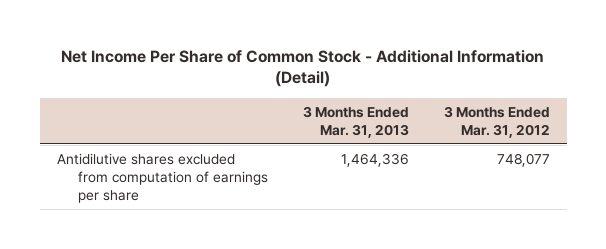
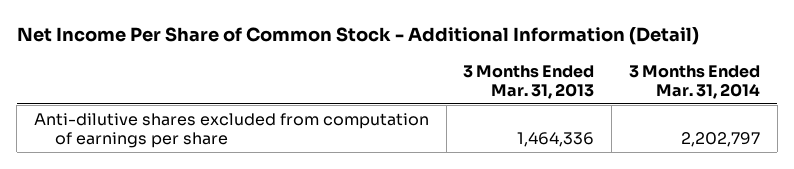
- | 3 Months Ended Mar. 31, 2013 | 3 Months Ended Mar. 31, 2012
+ | 3 Months Ended Mar. 31, 2013 | 3 Months Ended Mar. 31, 2014
- Antidilutive shares excluded from computation of earnings per share | 1,464,336 | 748,077
+ Anti-dilutive shares excluded from computation of earnings per share | 1,464,336 | 2,202,797

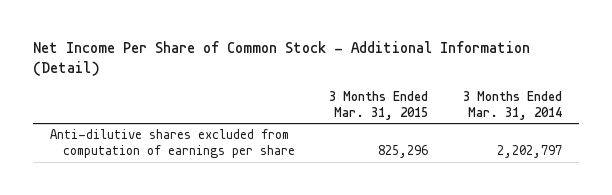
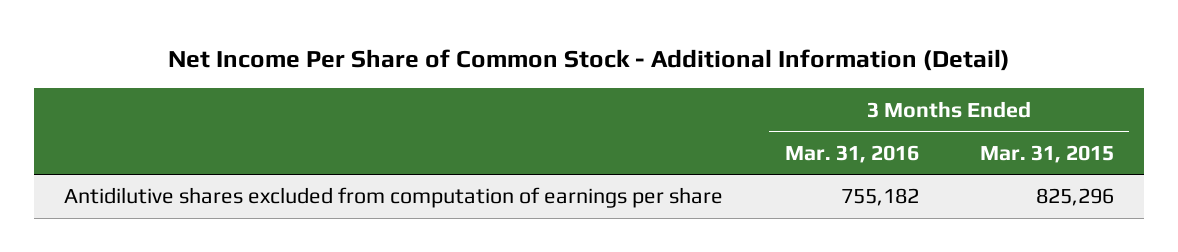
- | 3 Months Ended Mar. 31, 2015 | 3 Months Ended Mar. 31, 2014
+ | 3 Months Ended Mar. 31, 2016 | 3 Months Ended Mar. 31, 2015
- Anti-dilutive shares excluded from computation of earnings per share | 825,296 | 2,202,797
+ Antidilutive shares excluded from computation of earnings per share | 755,182 | 825,296

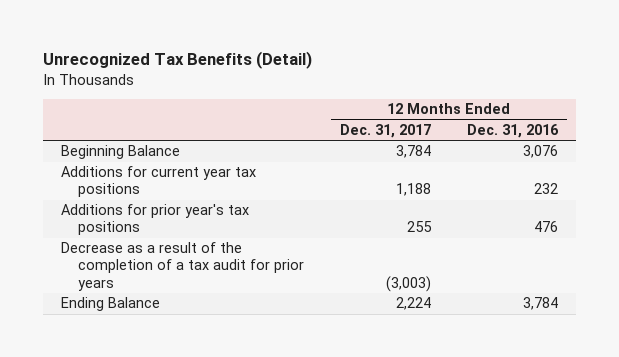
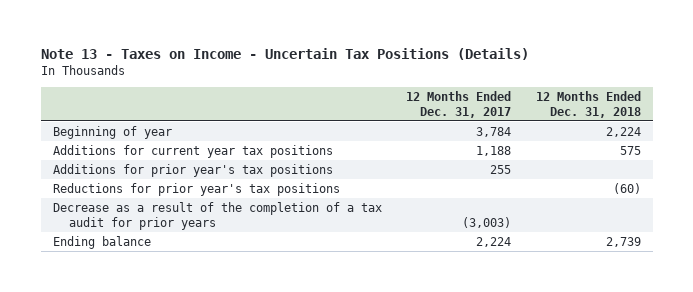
- Unrecognized Tax Benefits (Detail)
+ Note 13 - Taxes on Income - Uncertain Tax Positions (Details)
- | 12 Months Ended Dec. 31, 2017 | 12 Months Ended Dec. 31, 2016
+ | 12 Months Ended Dec. 31, 2017 | 12 Months Ended Dec. 31, 2018
- Beginning Balance | 3,784 | 3,076
+ Beginning of year | 3,784 | 2,224
+ Reductions for prior year's tax positions | | (60)
- Ending Balance | 2,224 | 3,784
+ Ending balance | 2,224 | 2,739

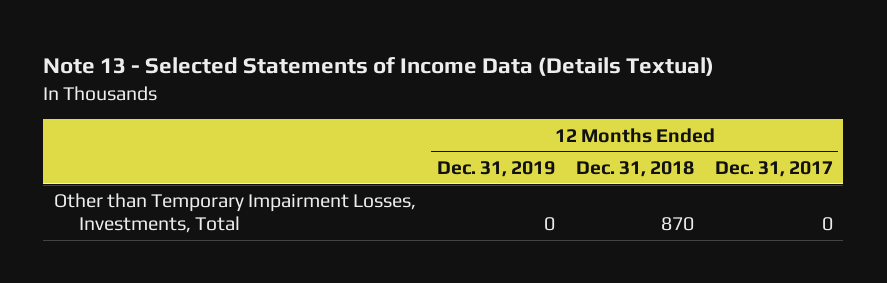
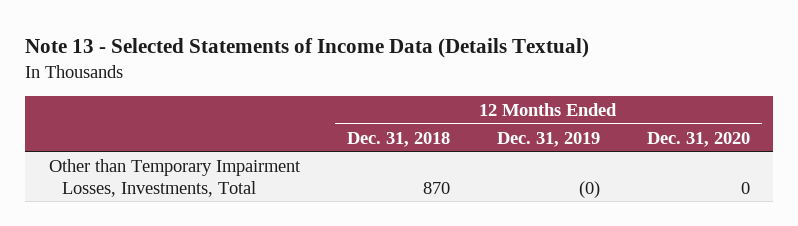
- | 12 Months Ended Dec. 31, 2019 | 12 Months Ended Dec. 31, 2018 | 12 Months Ended Dec. 31, 2017
+ | 12 Months Ended Dec. 31, 2018 | 12 Months Ended Dec. 31, 2019 | 12 Months Ended Dec. 31, 2020
- Other than Temporary Impairment Losses, Investments, Total | 0 | 870 | 0
+ Other than Temporary Impairment Losses, Investments, Total | 870 | (0) | 0

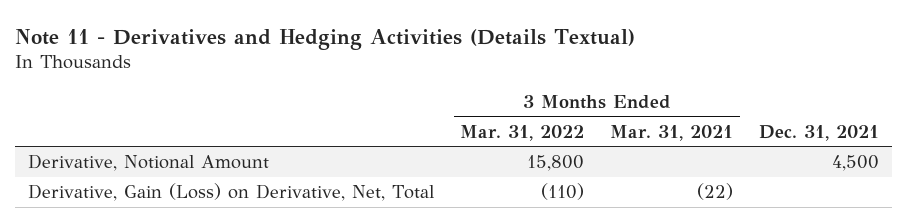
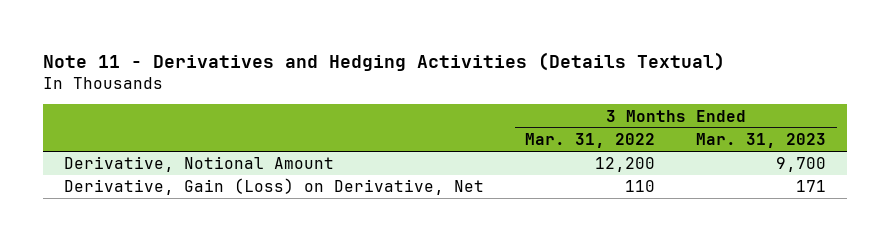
- | 3 Months Ended Mar. 31, 2022 | 3 Months Ended Mar. 31, 2021 | Dec. 31, 2021
+ | 3 Months Ended Mar. 31, 2022 | 3 Months Ended Mar. 31, 2023
- Derivative, Notional Amount | 15,800 | | 4,500
- Derivative, Gain (Loss) on Derivative, Net, Total | (110) | (22) |
+ Derivative, Notional Amount | 12,200 | 9,700
+ Derivative, Gain (Loss) on Derivative, Net | 110 | 171

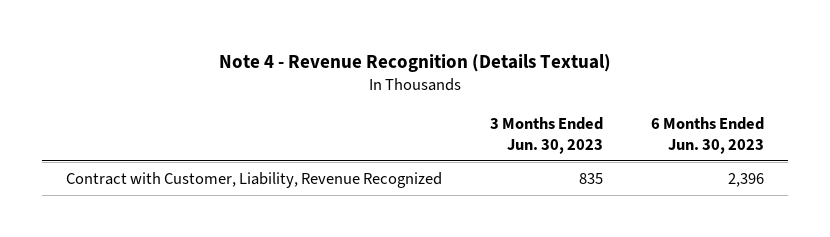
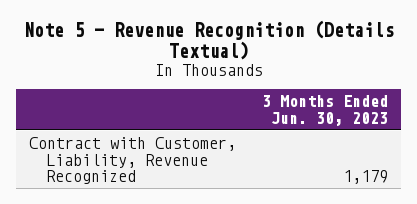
- Note 4 - Revenue Recognition (Details Textual)
+ Note 5 - Revenue Recognition (Details Textual)
- | 3 Months Ended Jun. 30, 2023 | 6 Months Ended Jun. 30, 2023
+ | 3 Months Ended Jun. 30, 2023
- Contract with Customer, Liability, Revenue Recognized | 835 | 2,396
+ Contract with Customer, Liability, Revenue Recognized | 1,179

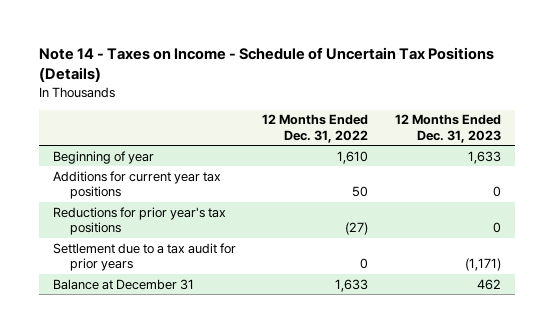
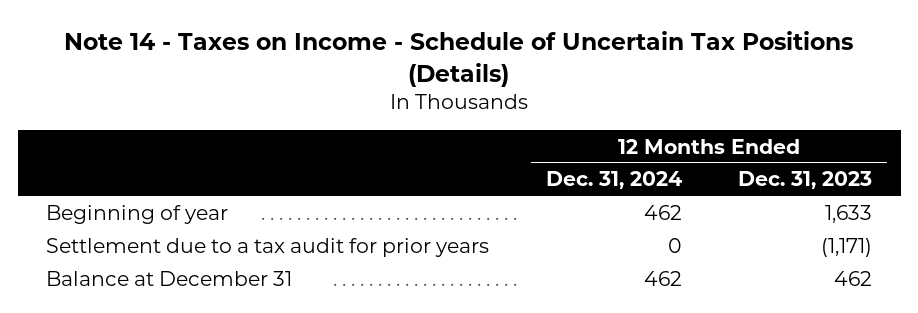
- | 12 Months Ended Dec. 31, 2022 | 12 Months Ended Dec. 31, 2023
+ | 12 Months Ended Dec. 31, 2024 | 12 Months Ended Dec. 31, 2023
- Additions for current year tax positions | 50 | 0
- Reductions for prior year's tax positions | (27) | 0

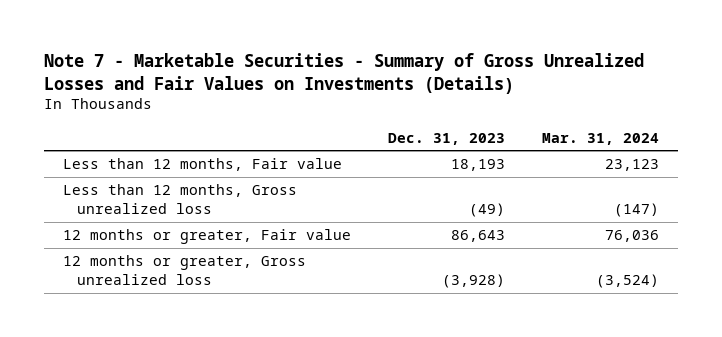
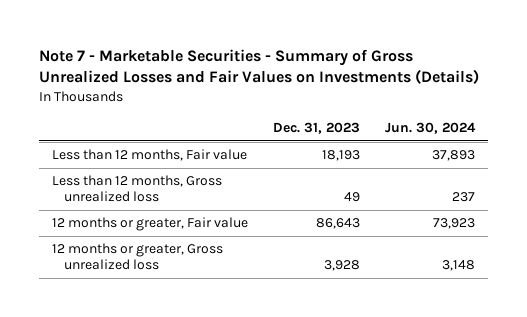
- | Dec. 31, 2023 | Mar. 31, 2024
+ | Dec. 31, 2023 | Jun. 30, 2024
- Less than 12 months, Gross unrealized loss | (49) | (147)
+ Less than 12 months, Gross unrealized loss | 49 | 237
- 12 months or greater, Gross unrealized loss | (3,928) | (3,524)
+ 12 months or greater, Gross unrealized loss | 3,928 | 3,148

